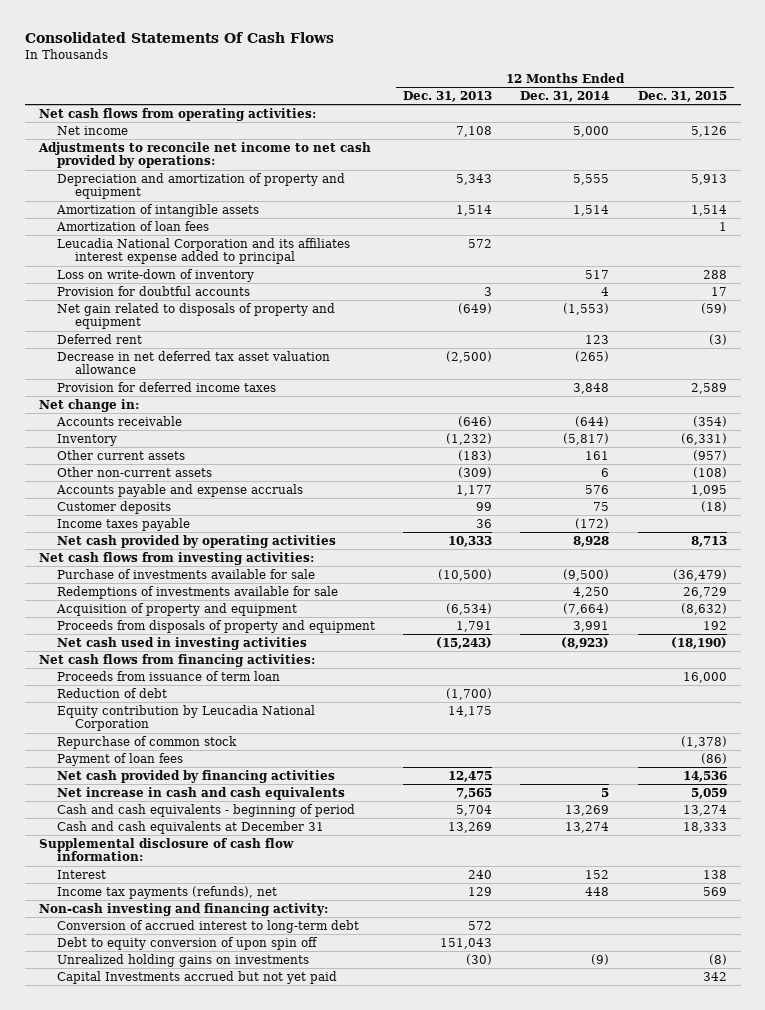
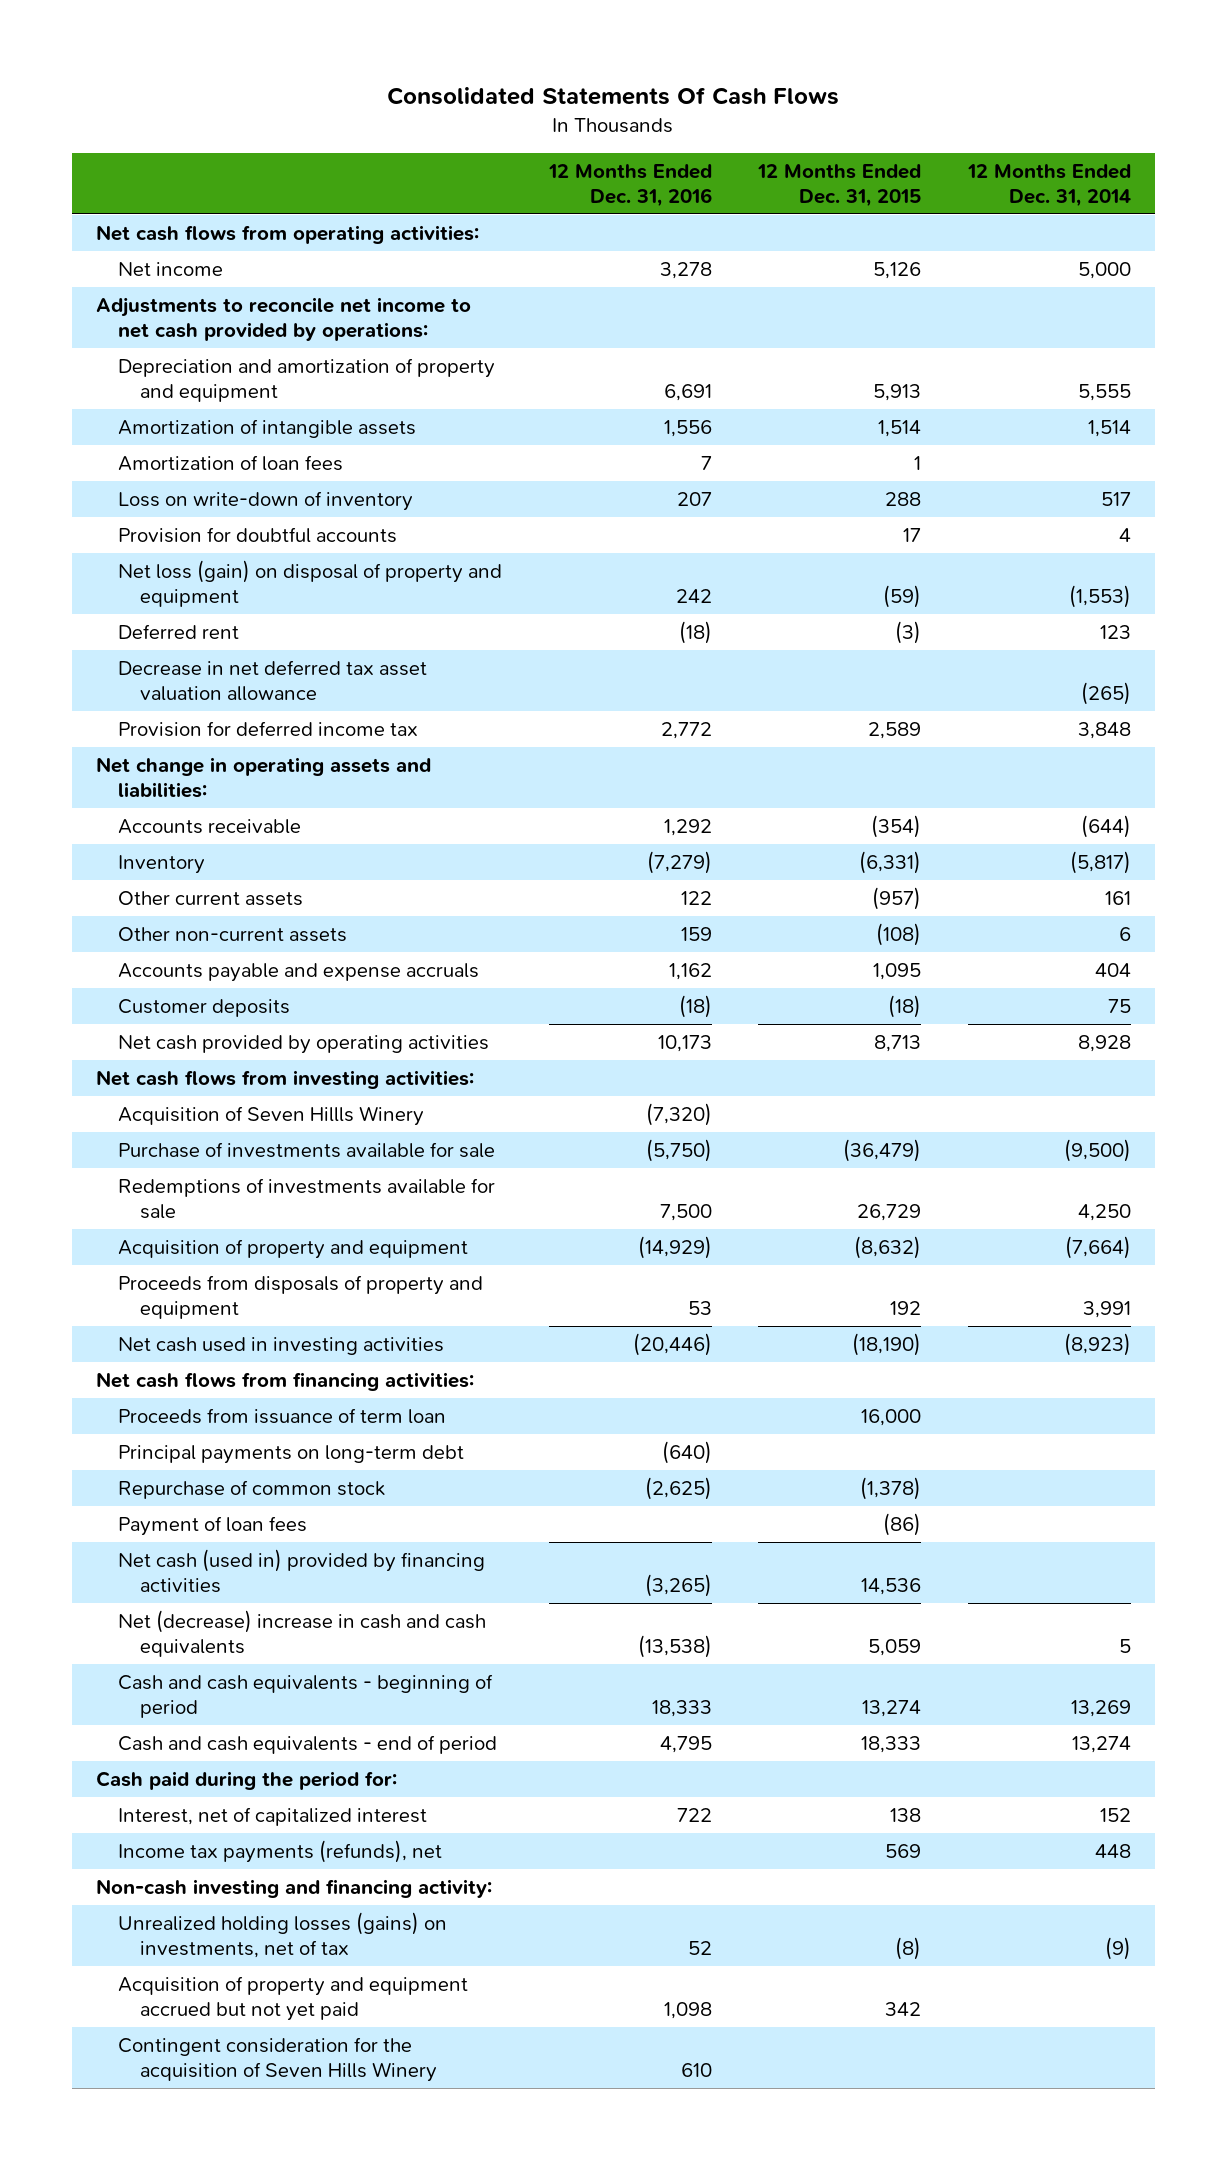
- | 12 Months Ended Dec. 31, 2013 | 12 Months Ended Dec. 31, 2014 | 12 Months Ended Dec. 31, 2015
+ | 12 Months Ended Dec. 31, 2016 | 12 Months Ended Dec. 31, 2015 | 12 Months Ended Dec. 31, 2014
- Leucadia National Corporation and its affiliates interest expense added to principal | 572 | |
- Net gain related to disposals of property and equipment | (649) | (1,553) | (59)
+ Net loss (gain) on disposal of property and equipment | 242 | (59) | (1,553)
- Provision for deferred income taxes | | 3,848 | 2,589
- Net change in:
+ Provision for deferred income tax | 2,772 | 2,589 | 3,848
+ Net change in operating assets and liabilities:
- Accounts payable and expense accruals | 1,177 | 576 | 1,095
+ Accounts payable and expense accruals | 1,162 | 1,095 | 404
- Income taxes payable | 36 | (172) |
+ Acquisition of Seven Hillls Winery | (7,320) | |
- Reduction of debt | (1,700) | |
- Equity contribution by Leucadia National Corporation | 14,175 | |
+ Principal payments on long-term debt | (640) | |
- Net cash provided by financing activities | 12,475 | | 14,536
- Net increase in cash and cash equivalents | 7,565 | 5 | 5,059
+ Net cash (used in) provided by financing activities | (3,265) | 14,536 |
+ Net (decrease) increase in cash and cash equivalents | (13,538) | 5,059 | 5
- Cash and cash equivalents at December 31 | 13,269 | 13,274 | 18,333
- Supplemental disclosure of cash flow information:
- Interest | 240 | 152 | 138
+ Cash and cash equivalents - end of period | 4,795 | 18,333 | 13,274
+ Cash paid during the period for:
+ Interest, net of capitalized interest | 722 | 138 | 152
- Conversion of accrued interest to long-term debt | 572 | |
- Debt to equity conversion of upon spin off | 151,043 | |
- Unrealized holding gains on investments | (30) | (9) | (8)
- Capital Investments accrued but not yet paid | | | 342
+ Unrealized holding losses (gains) on investments, net of tax | 52 | (8) | (9)
+ Acquisition of property and equipment accrued but not yet paid | 1,098 | 342 |
+ Contingent consideration for the acquisition of Seven Hills Winery | 610 | |

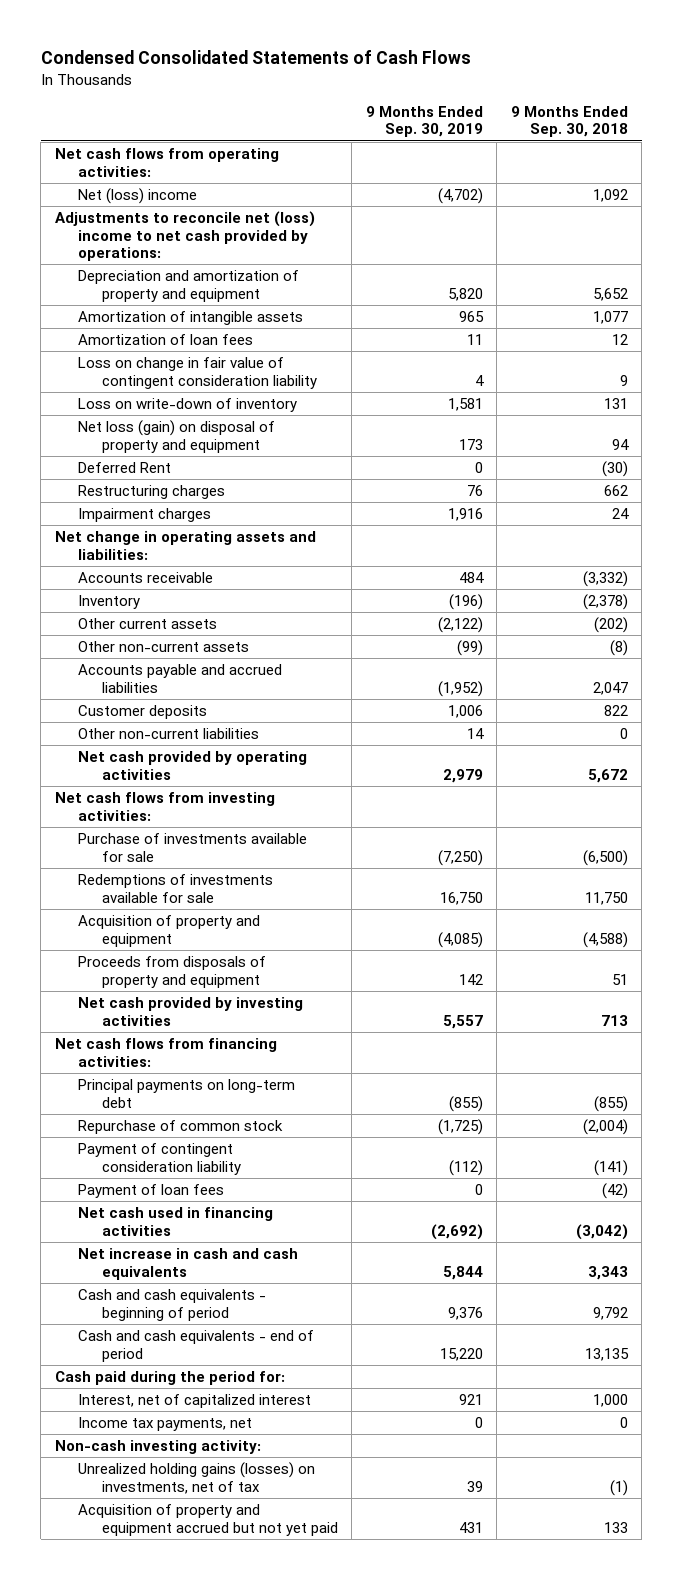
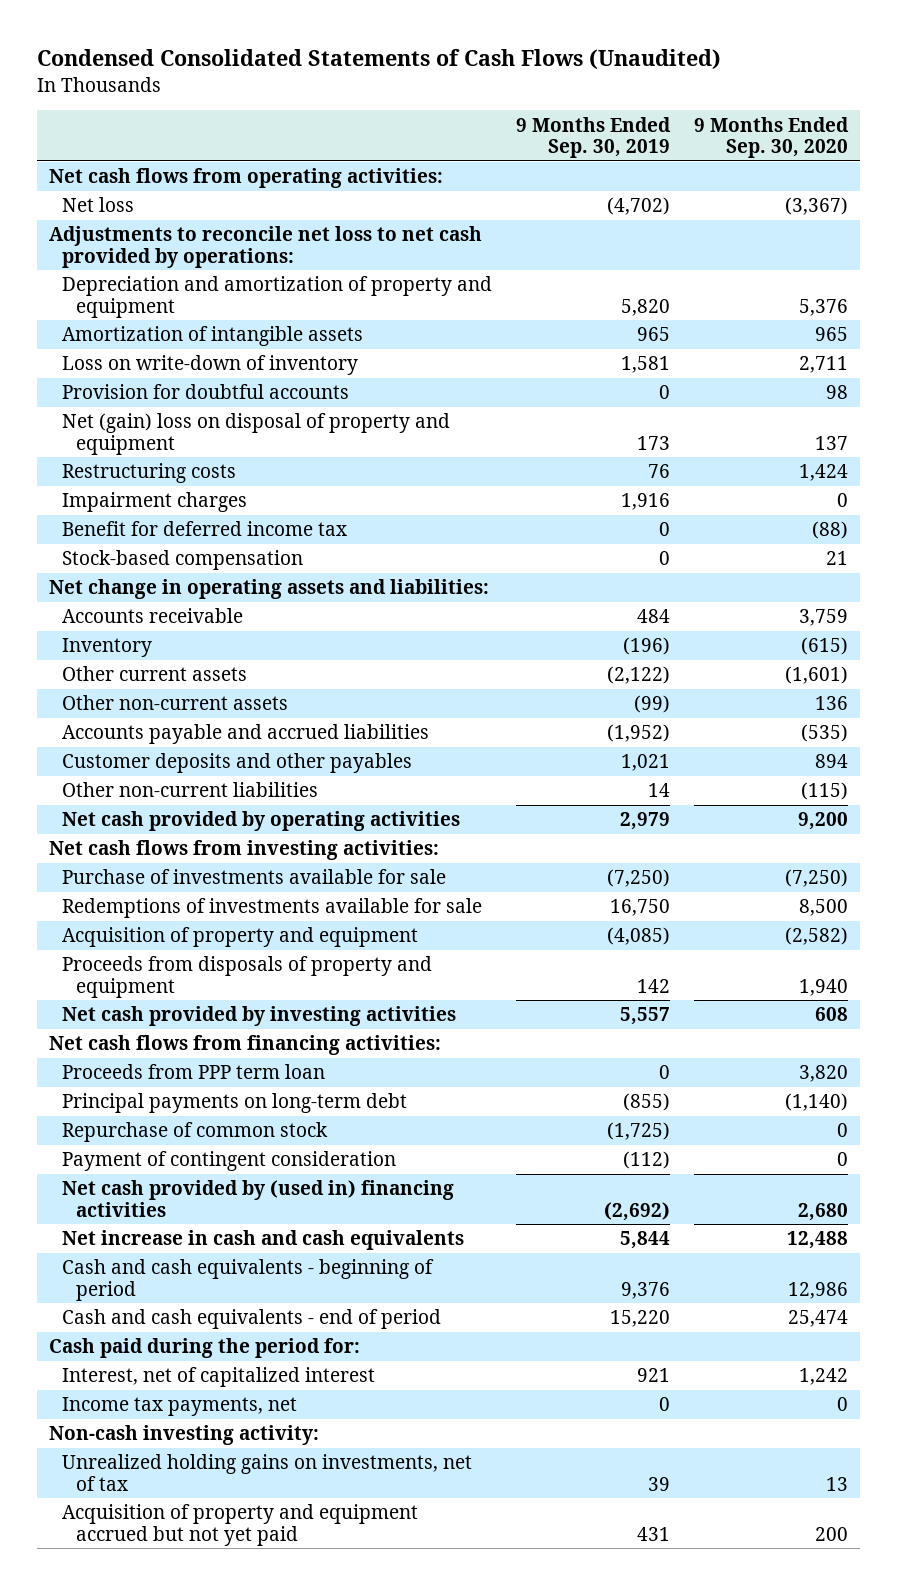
- Condensed Consolidated Statements of Cash Flows
+ Condensed Consolidated Statements of Cash Flows (Unaudited)
- | 9 Months Ended Sep. 30, 2019 | 9 Months Ended Sep. 30, 2018
+ | 9 Months Ended Sep. 30, 2019 | 9 Months Ended Sep. 30, 2020
- Net (loss) income | (4,702) | 1,092
- Adjustments to reconcile net (loss) income to net cash provided by operations:
+ Net loss | (4,702) | (3,367)
+ Adjustments to reconcile net loss to net cash provided by operations:
- Amortization of loan fees | 11 | 12
- Loss on change in fair value of contingent consideration liability | 4 | 9
- Net loss (gain) on disposal of property and equipment | 173 | 94
- Deferred Rent | 0 | (30)
- Restructuring charges | 76 | 662
+ Provision for doubtful accounts | 0 | 98
+ Net (gain) loss on disposal of property and equipment | 173 | 137
+ Restructuring costs | 76 | 1,424
+ Benefit for deferred income tax | 0 | (88)
+ Stock-based compensation | 0 | 21
- Customer deposits | 1,006 | 822
+ Customer deposits and other payables | 1,021 | 894
+ Proceeds from PPP term loan | 0 | 3,820
- Payment of contingent consideration liability | (112) | (141)
- Payment of loan fees | 0 | (42)
- Net cash used in financing activities | (2,692) | (3,042)
+ Payment of contingent consideration | (112) | 0
+ Net cash provided by (used in) financing activities | (2,692) | 2,680
- Unrealized holding gains (losses) on investments, net of tax | 39 | (1)
+ Unrealized holding gains on investments, net of tax | 39 | 13

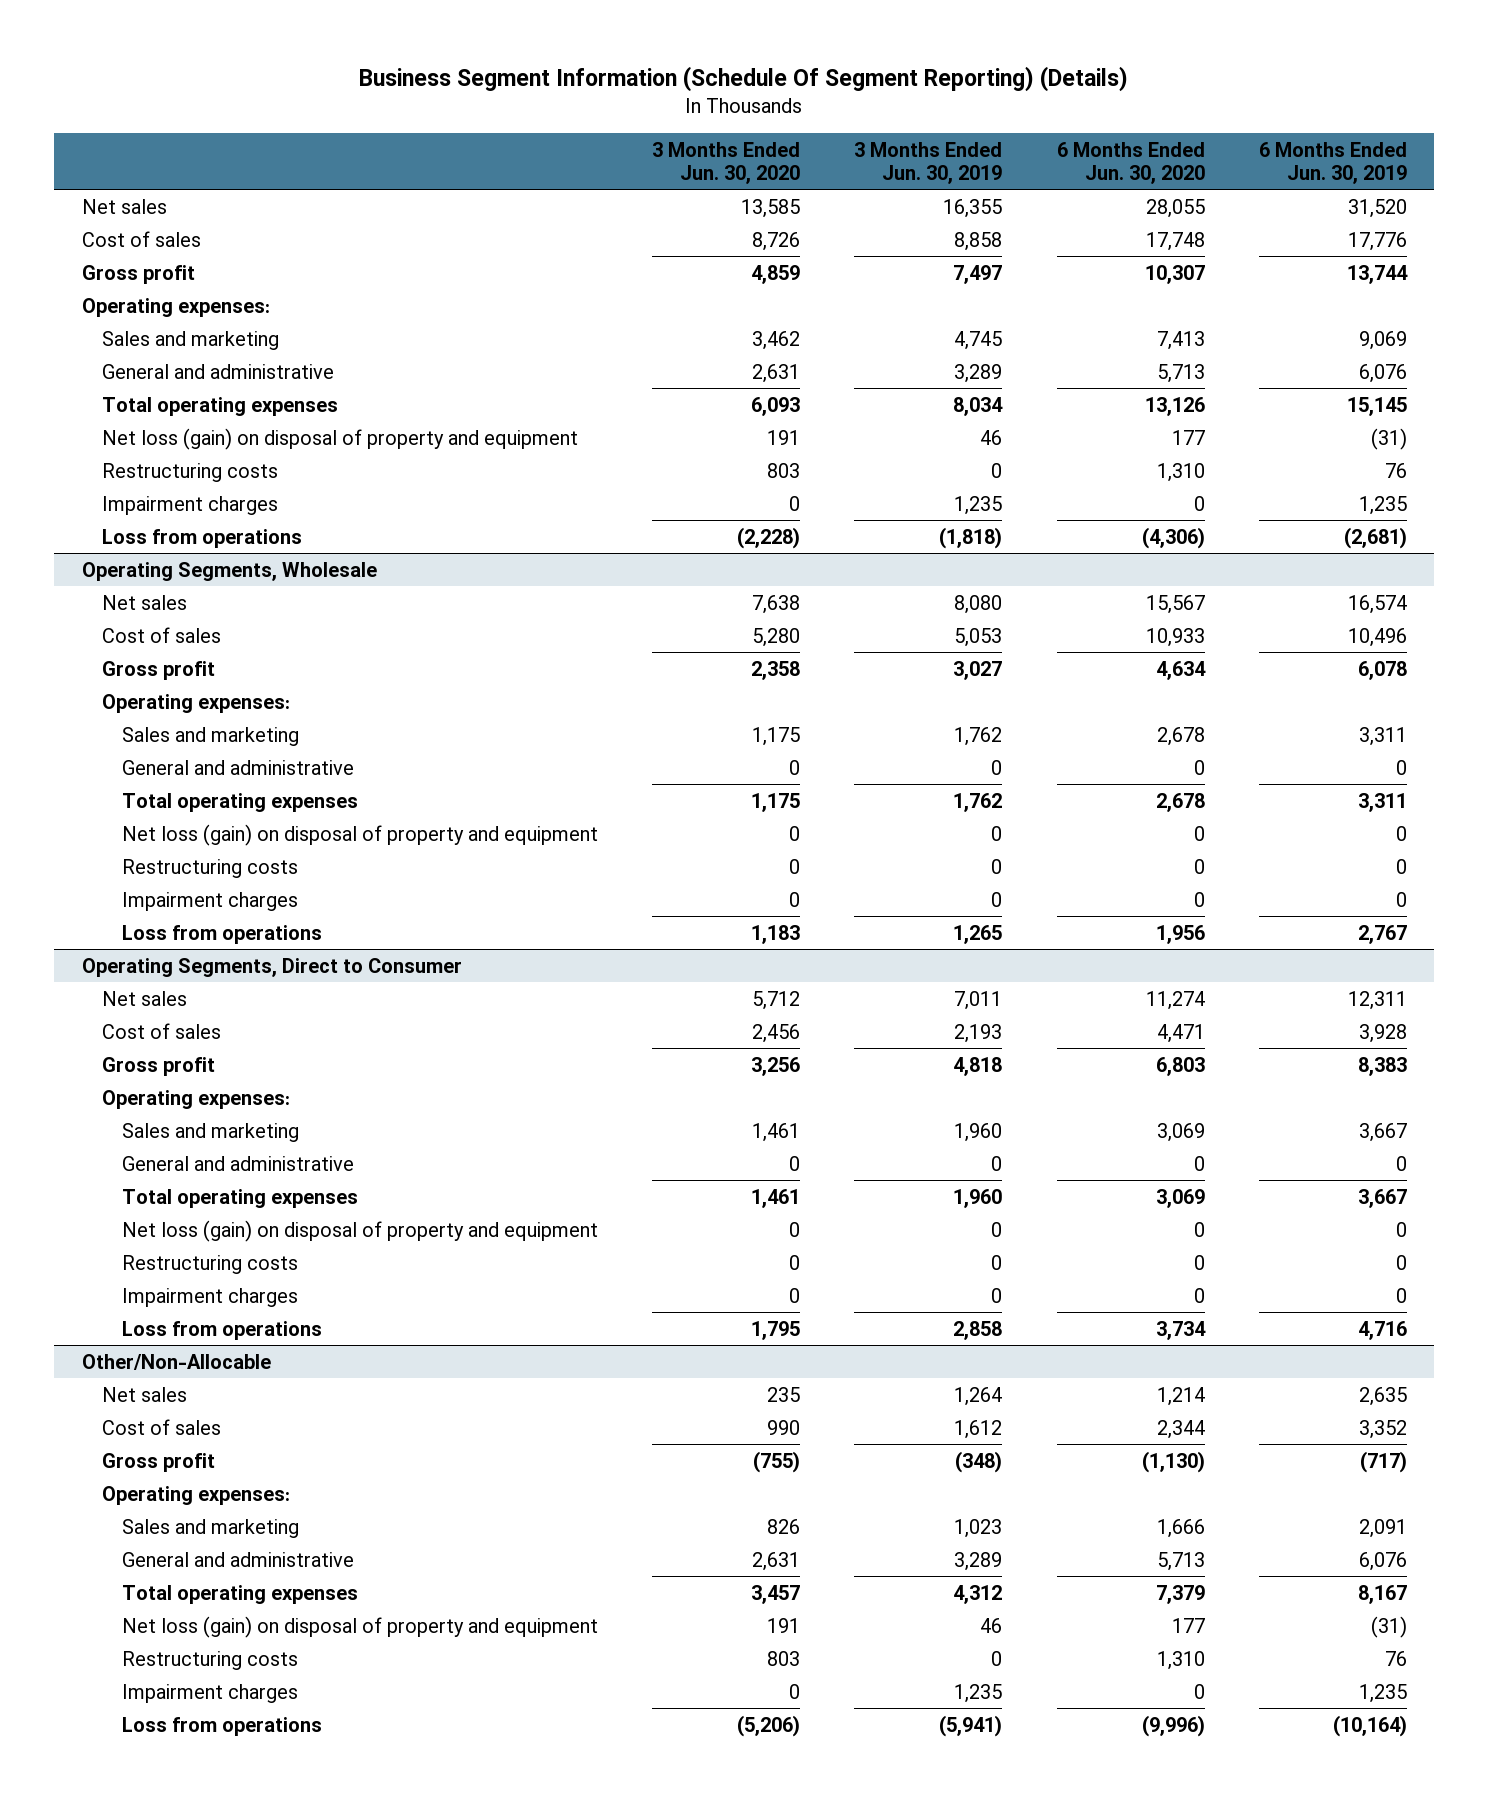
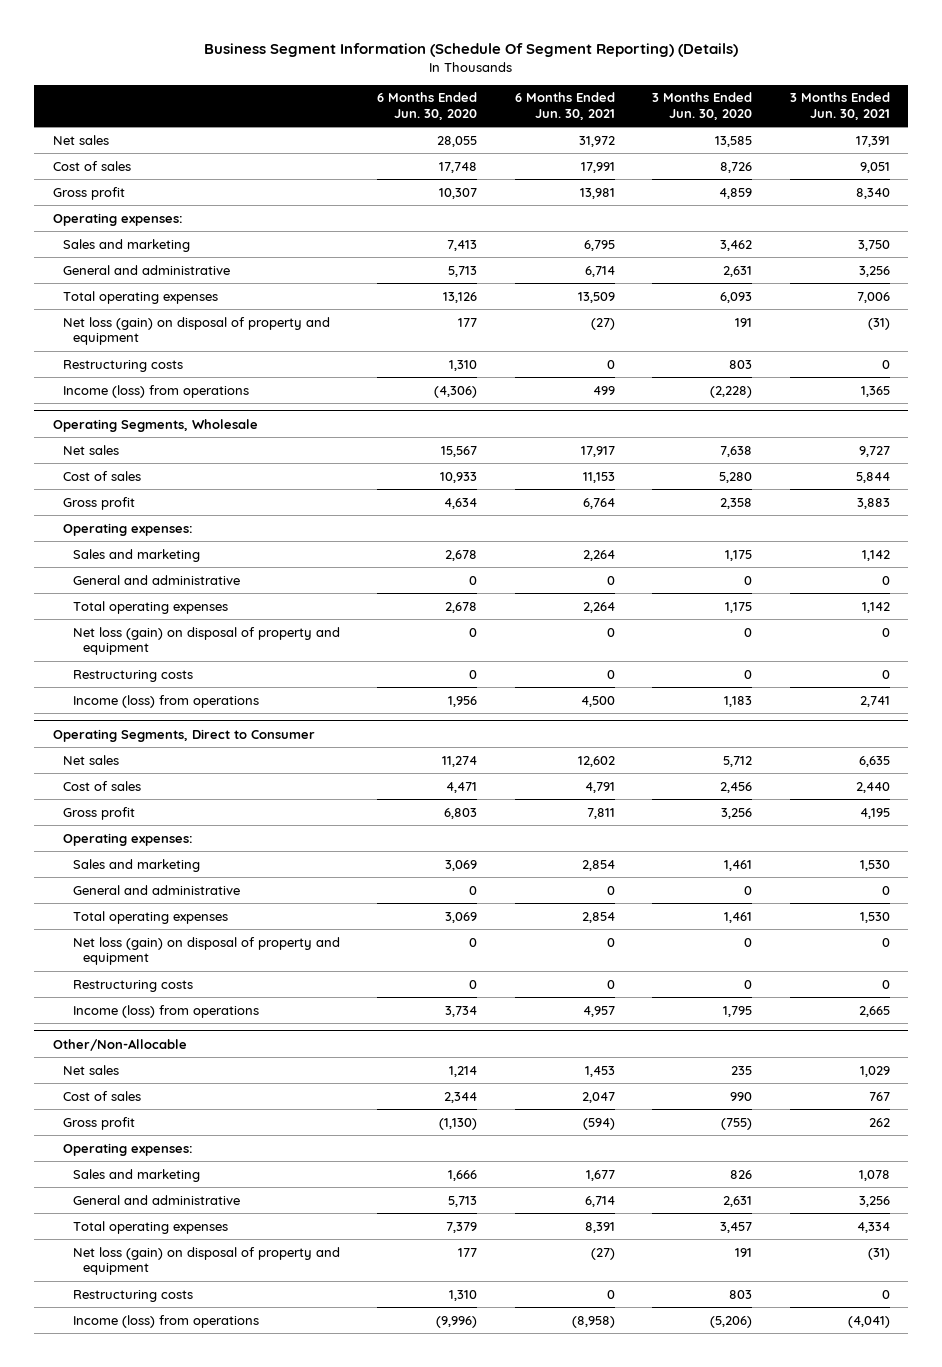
- | 3 Months Ended Jun. 30, 2020 | 3 Months Ended Jun. 30, 2019 | 6 Months Ended Jun. 30, 2020 | 6 Months Ended Jun. 30, 2019
+ | 6 Months Ended Jun. 30, 2020 | 6 Months Ended Jun. 30, 2021 | 3 Months Ended Jun. 30, 2020 | 3 Months Ended Jun. 30, 2021
- Impairment charges | 0 | 1,235 | 0 | 1,235
- Loss from operations | (2,228) | (1,818) | (4,306) | (2,681)
+ Income (loss) from operations | (4,306) | 499 | (2,228) | 1,365
@ Operating Segments, Wholesale
- Impairment charges | 0 | 0 | 0 | 0
- Loss from operations | 1,183 | 1,265 | 1,956 | 2,767
+ Income (loss) from operations | 1,956 | 4,500 | 1,183 | 2,741
@ Operating Segments, Direct to Consumer
- Impairment charges | 0 | 0 | 0 | 0
- Loss from operations | 1,795 | 2,858 | 3,734 | 4,716
+ Income (loss) from operations | 3,734 | 4,957 | 1,795 | 2,665
@ Other/Non-Allocable
- Impairment charges | 0 | 1,235 | 0 | 1,235
- Loss from operations | (5,206) | (5,941) | (9,996) | (10,164)
+ Income (loss) from operations | (9,996) | (8,958) | (5,206) | (4,041)

